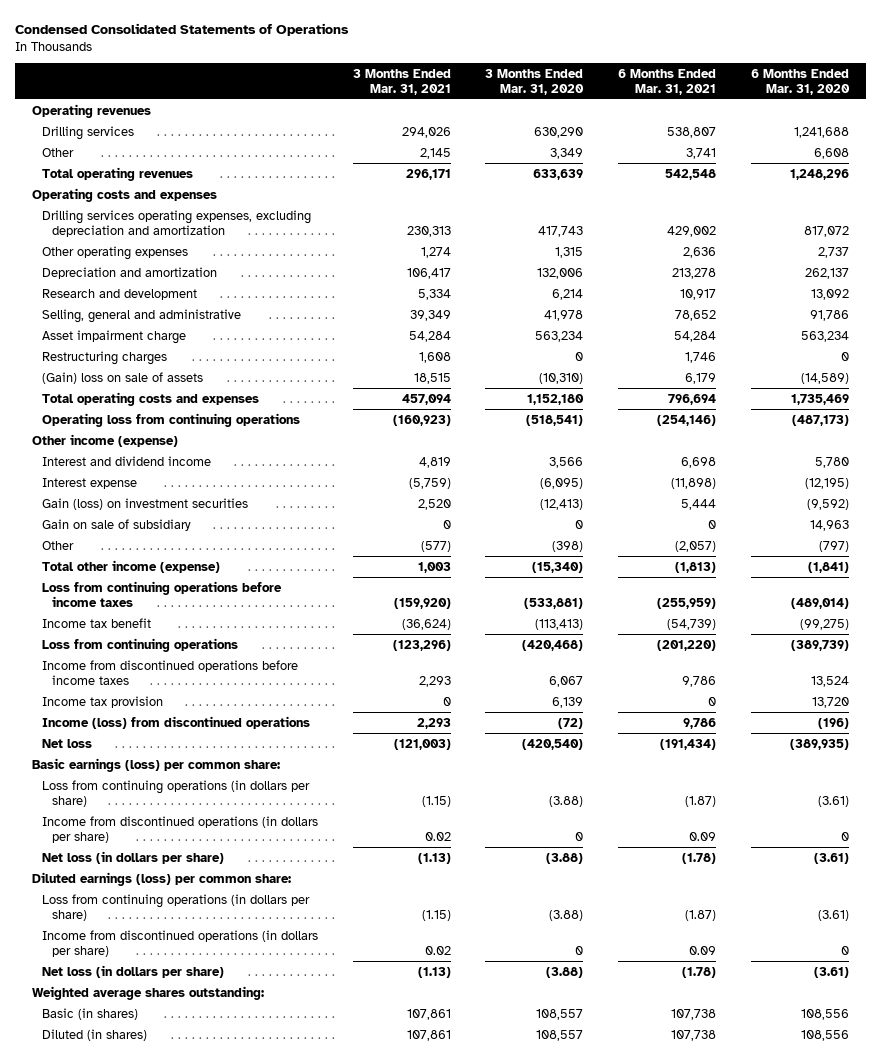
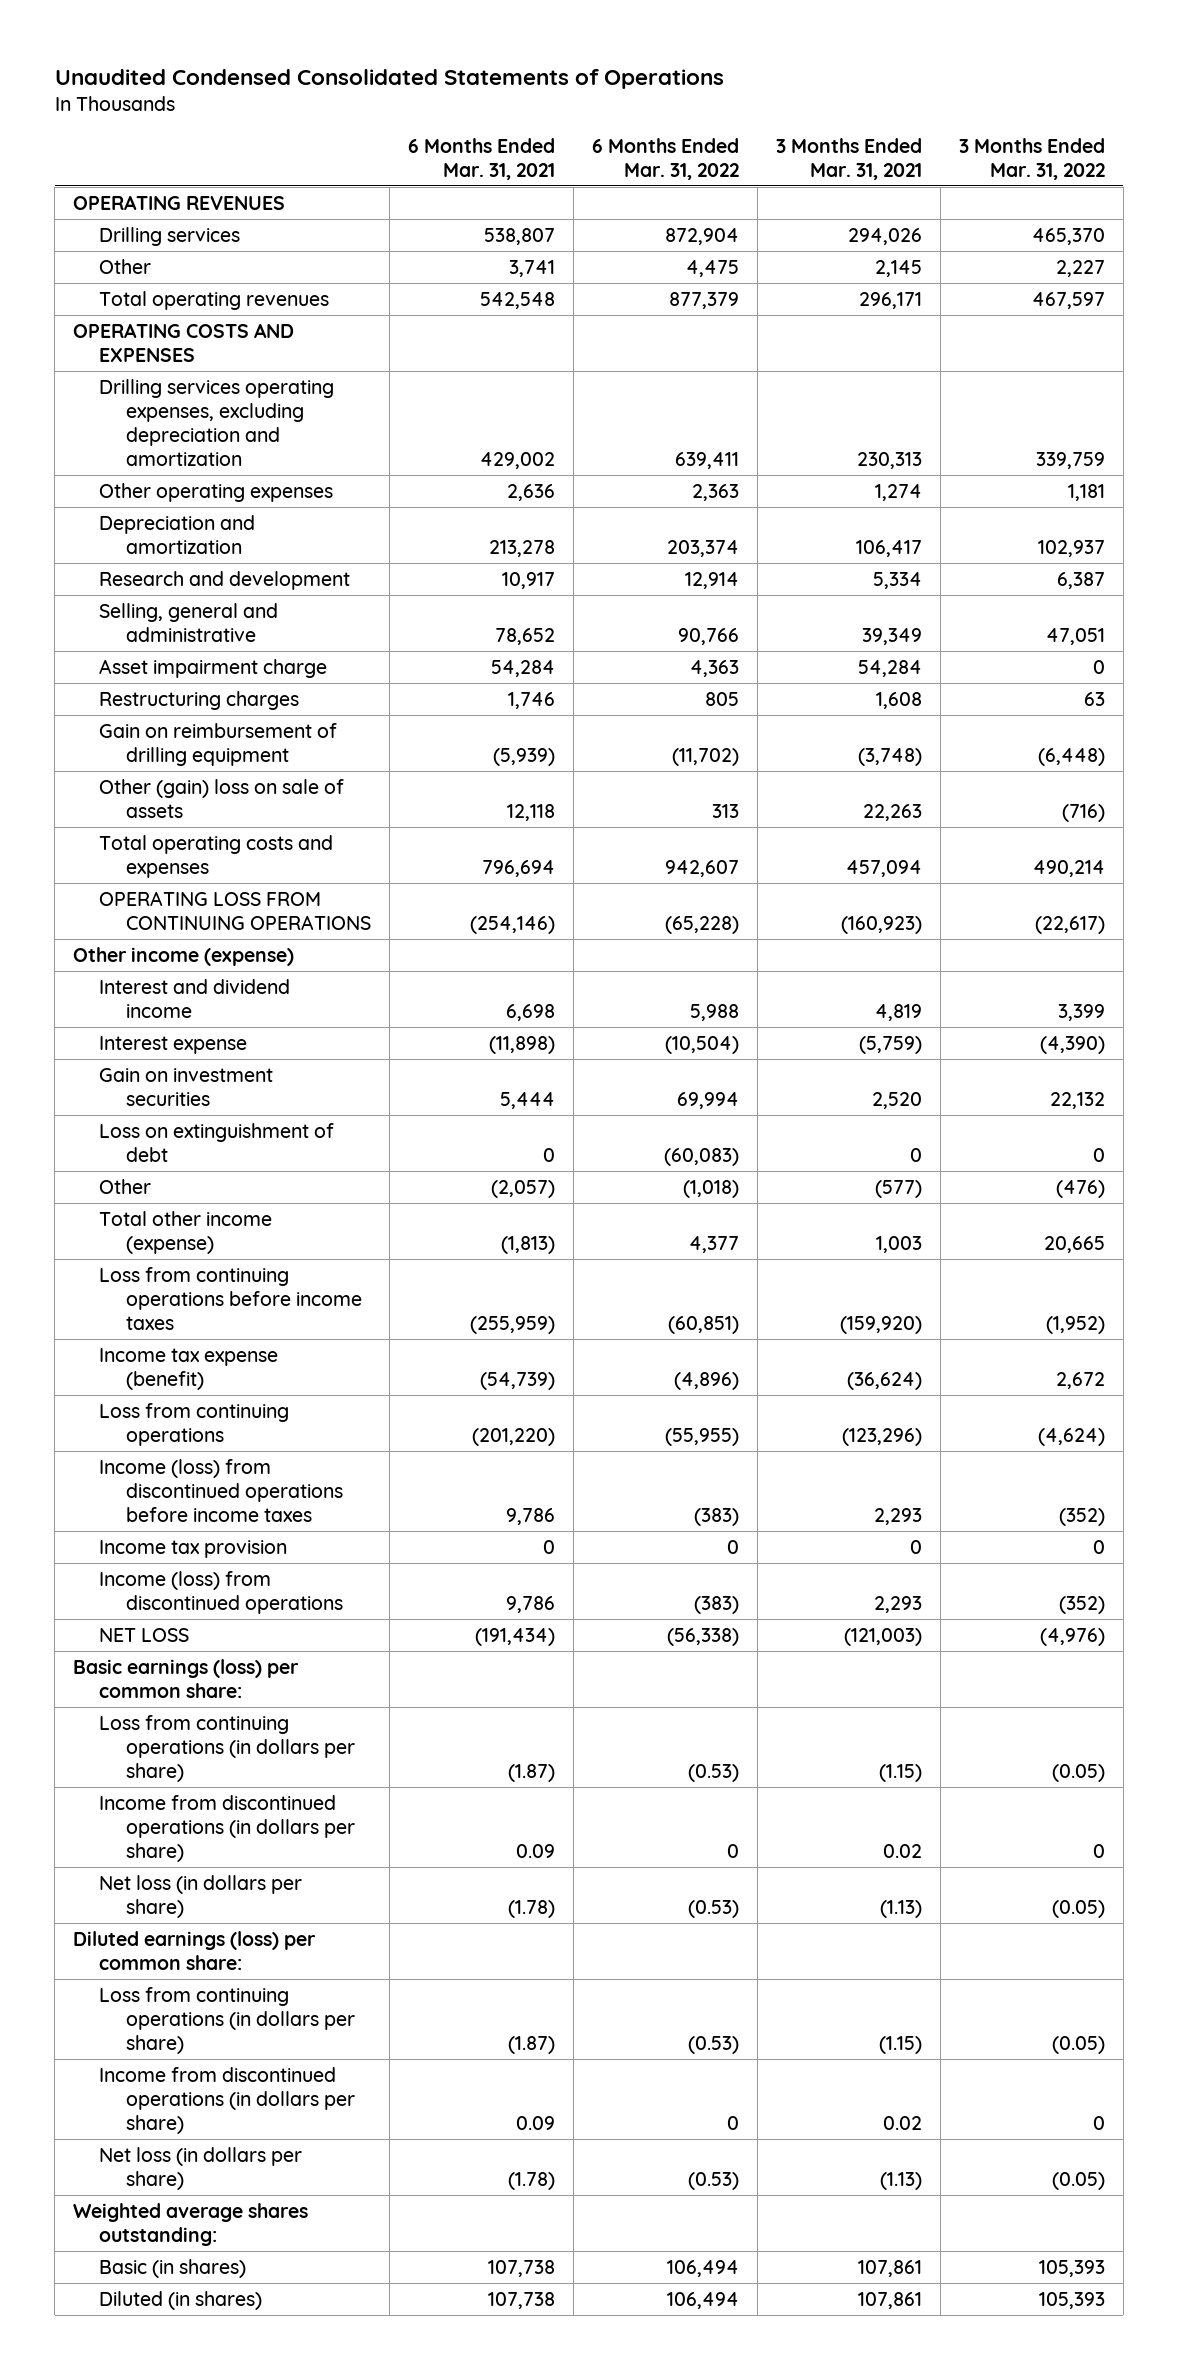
- Condensed Consolidated Statements of Operations
+ Unaudited Condensed Consolidated Statements of Operations
- | 3 Months Ended Mar. 31, 2021 | 3 Months Ended Mar. 31, 2020 | 6 Months Ended Mar. 31, 2021 | 6 Months Ended Mar. 31, 2020
+ | 6 Months Ended Mar. 31, 2021 | 6 Months Ended Mar. 31, 2022 | 3 Months Ended Mar. 31, 2021 | 3 Months Ended Mar. 31, 2022
- Operating revenues
+ OPERATING REVENUES
- Operating costs and expenses
+ OPERATING COSTS AND EXPENSES
- (Gain) loss on sale of assets | 18,515 | (10,310) | 6,179 | (14,589)
+ Gain on reimbursement of drilling equipment | (5,939) | (11,702) | (3,748) | (6,448)
+ Other (gain) loss on sale of assets | 12,118 | 313 | 22,263 | (716)
- Operating loss from continuing operations | (160,923) | (518,541) | (254,146) | (487,173)
+ OPERATING LOSS FROM CONTINUING OPERATIONS | (254,146) | (65,228) | (160,923) | (22,617)
- Gain (loss) on investment securities | 2,520 | (12,413) | 5,444 | (9,592)
- Gain on sale of subsidiary | 0 | 0 | 0 | 14,963
+ Gain on investment securities | 5,444 | 69,994 | 2,520 | 22,132
+ Loss on extinguishment of debt | 0 | (60,083) | 0 | 0
- Income tax benefit | (36,624) | (113,413) | (54,739) | (99,275)
+ Income tax expense (benefit) | (54,739) | (4,896) | (36,624) | 2,672
- Income from discontinued operations before income taxes | 2,293 | 6,067 | 9,786 | 13,524
+ Income (loss) from discontinued operations before income taxes | 9,786 | (383) | 2,293 | (352)
- Net loss | (121,003) | (420,540) | (191,434) | (389,935)
+ NET LOSS | (191,434) | (56,338) | (121,003) | (4,976)

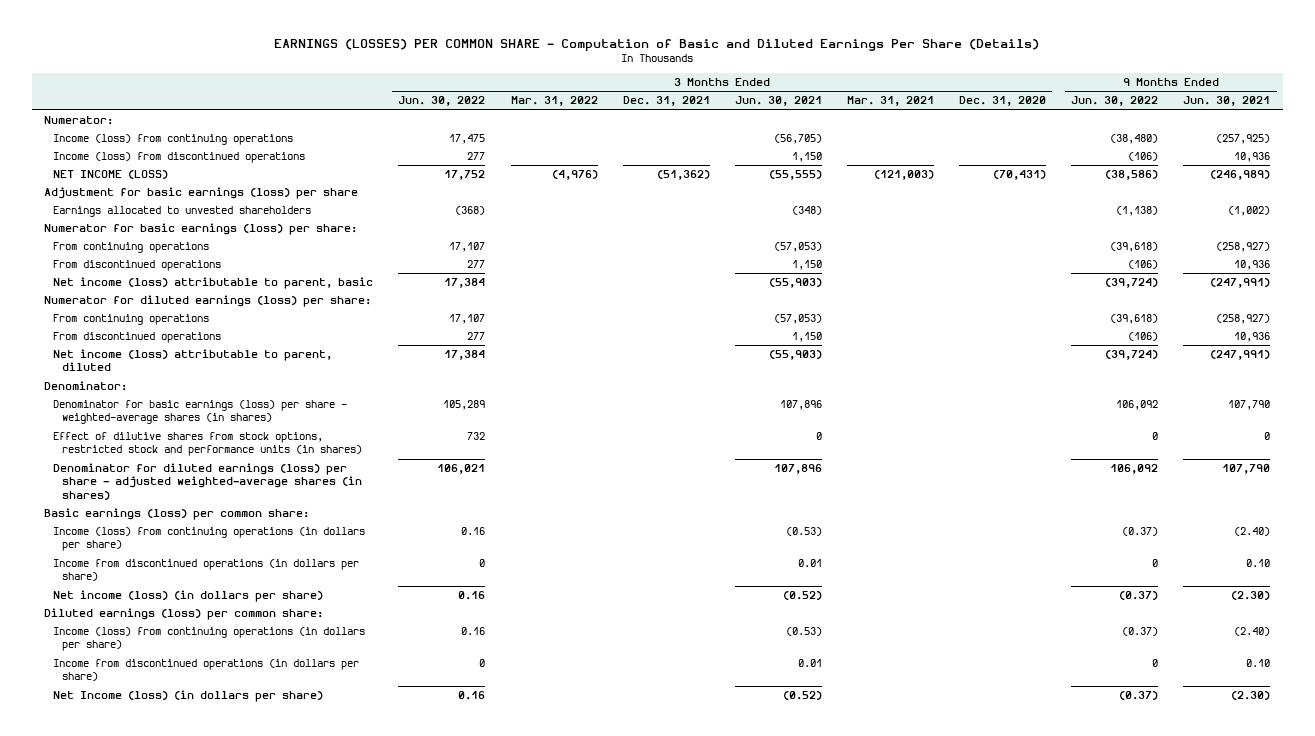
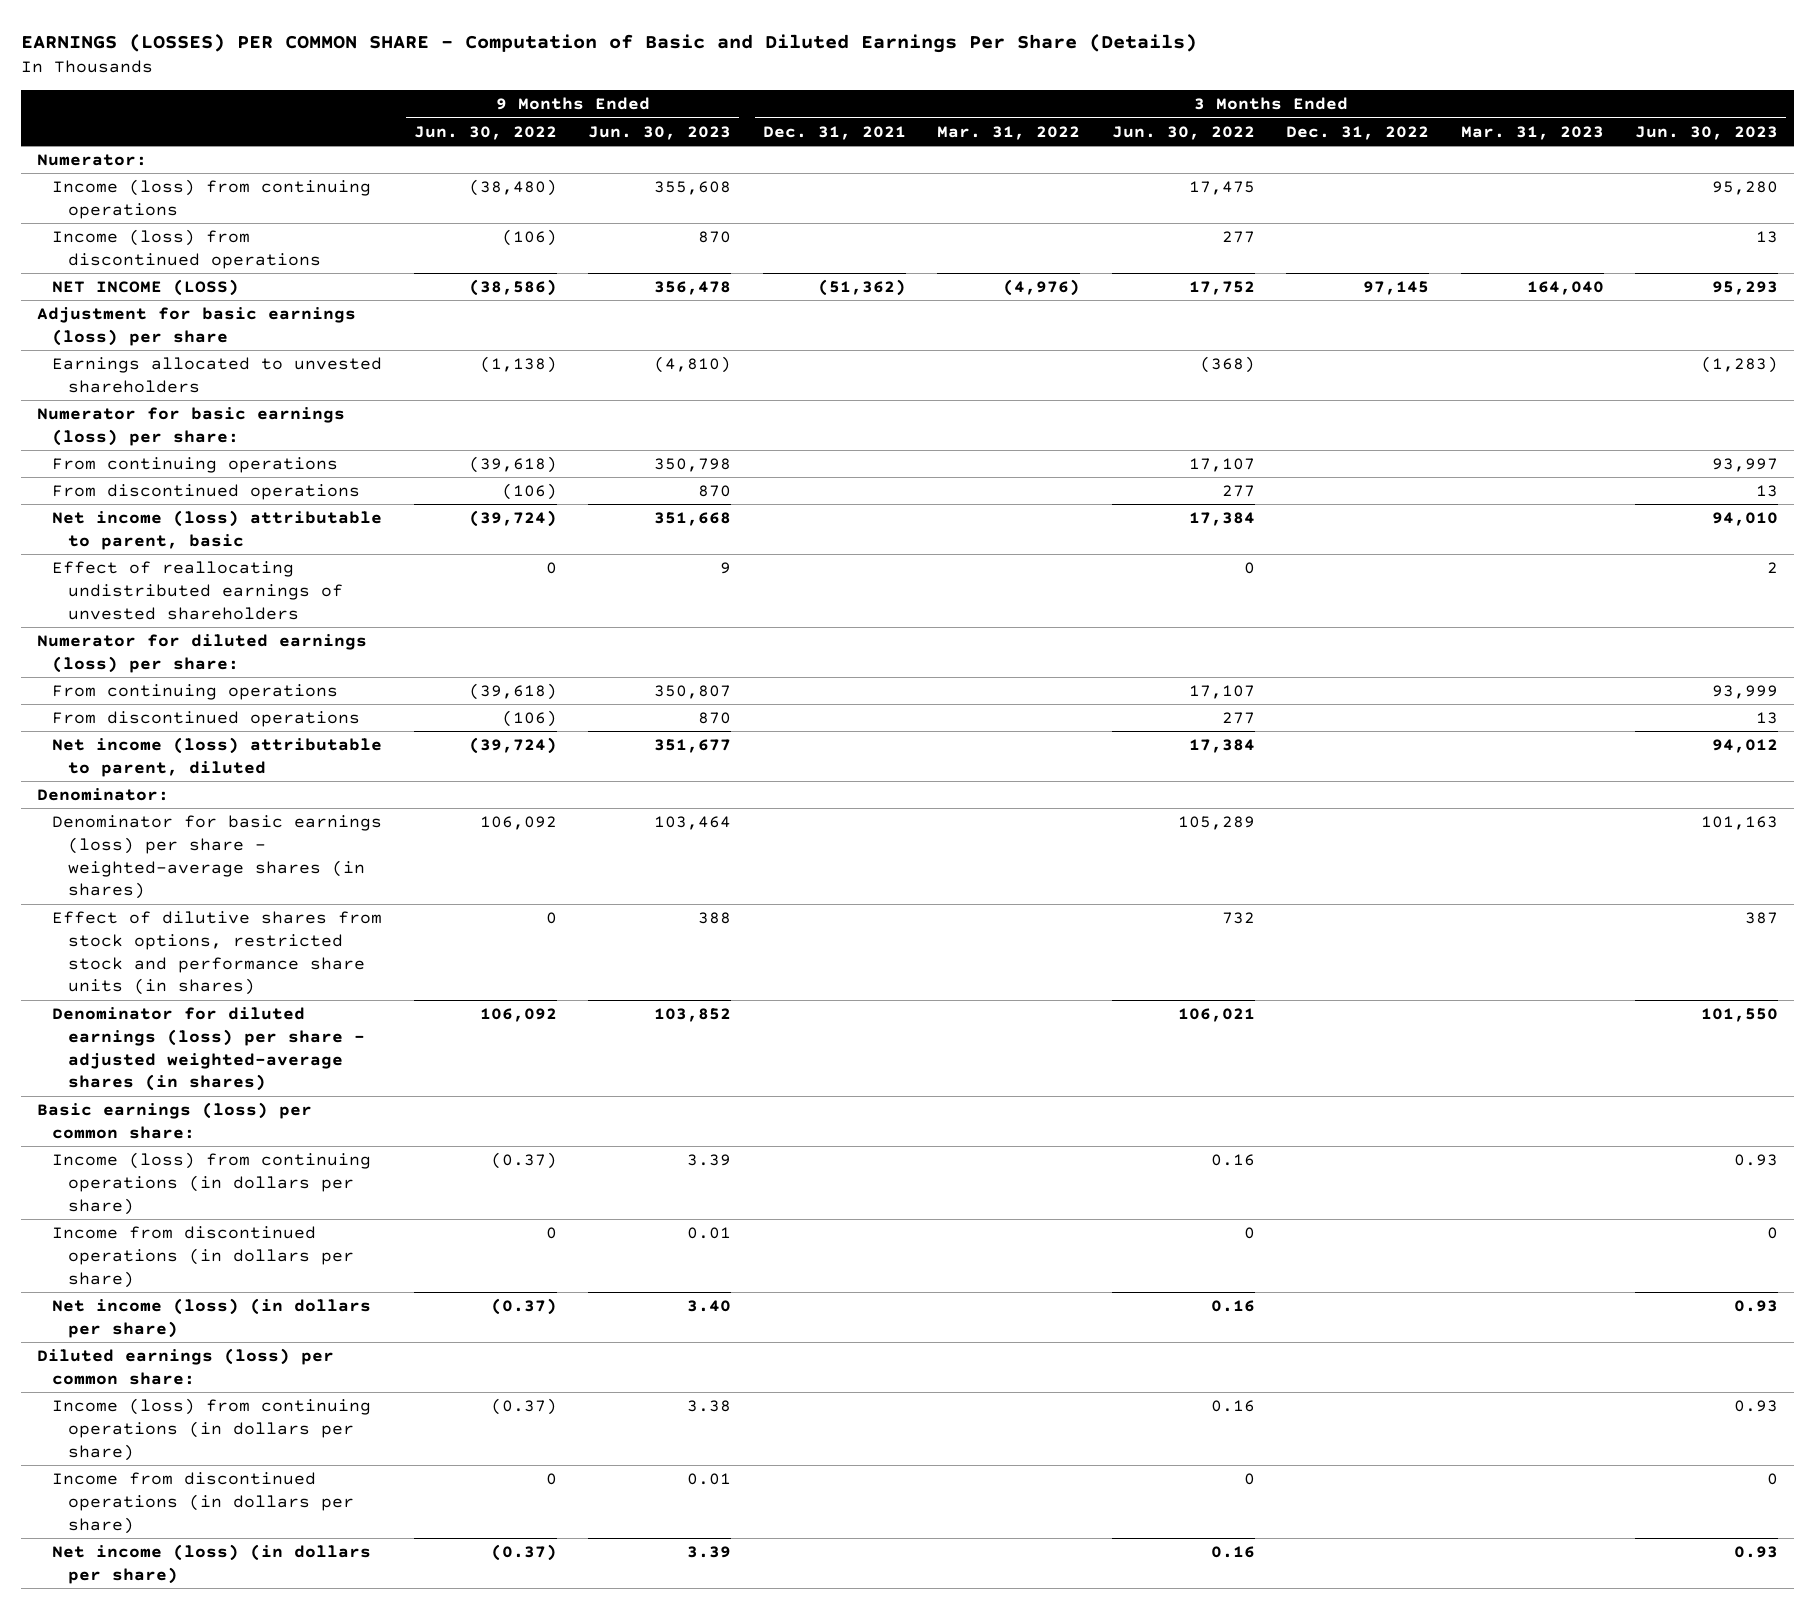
- | 3 Months Ended Jun. 30, 2022 | 3 Months Ended Mar. 31, 2022 | 3 Months Ended Dec. 31, 2021 | 3 Months Ended Jun. 30, 2021 | 3 Months Ended Mar. 31, 2021 | 3 Months Ended Dec. 31, 2020 | 9 Months Ended Jun. 30, 2022 | 9 Months Ended Jun. 30, 2021
+ | 9 Months Ended Jun. 30, 2022 | 9 Months Ended Jun. 30, 2023 | 3 Months Ended Dec. 31, 2021 | 3 Months Ended Mar. 31, 2022 | 3 Months Ended Jun. 30, 2022 | 3 Months Ended Dec. 31, 2022 | 3 Months Ended Mar. 31, 2023 | 3 Months Ended Jun. 30, 2023
+ Effect of reallocating undistributed earnings of unvested shareholders | 0 | 9 | | | 0 | | | 2
- Effect of dilutive shares from stock options, restricted stock and performance units (in shares) | 732 | | | 0 | | | 0 | 0
+ Effect of dilutive shares from stock options, restricted stock and performance share units (in shares) | 0 | 388 | | | 732 | | | 387
- Net Income (loss) (in dollars per share) | 0.16 | | | (0.52) | | | (0.37) | (2.30)
+ Net income (loss) (in dollars per share) | (0.37) | 3.39 | | | 0.16 | | | 0.93

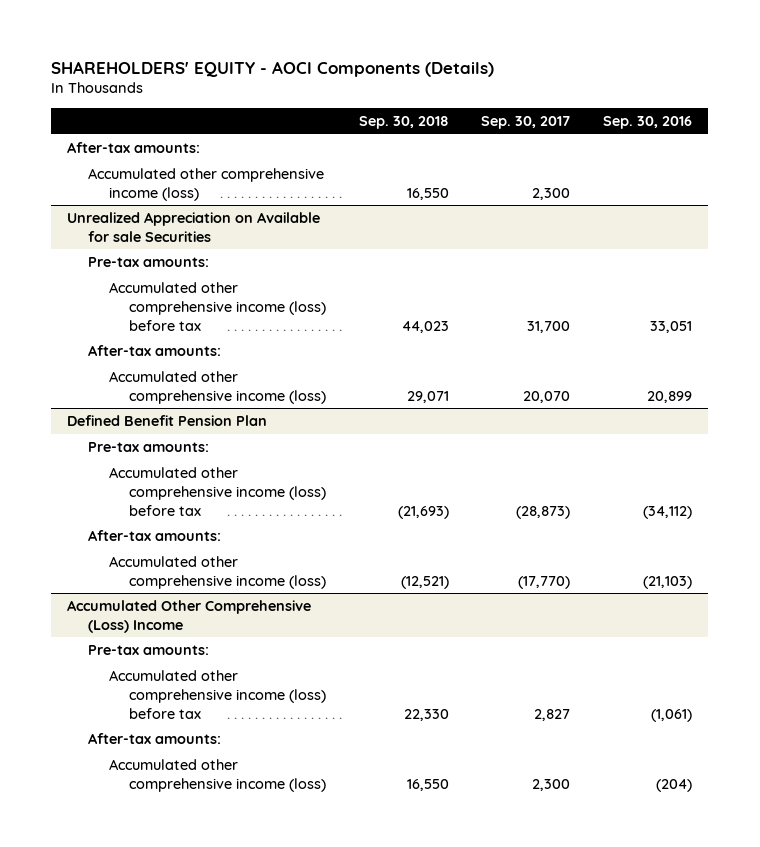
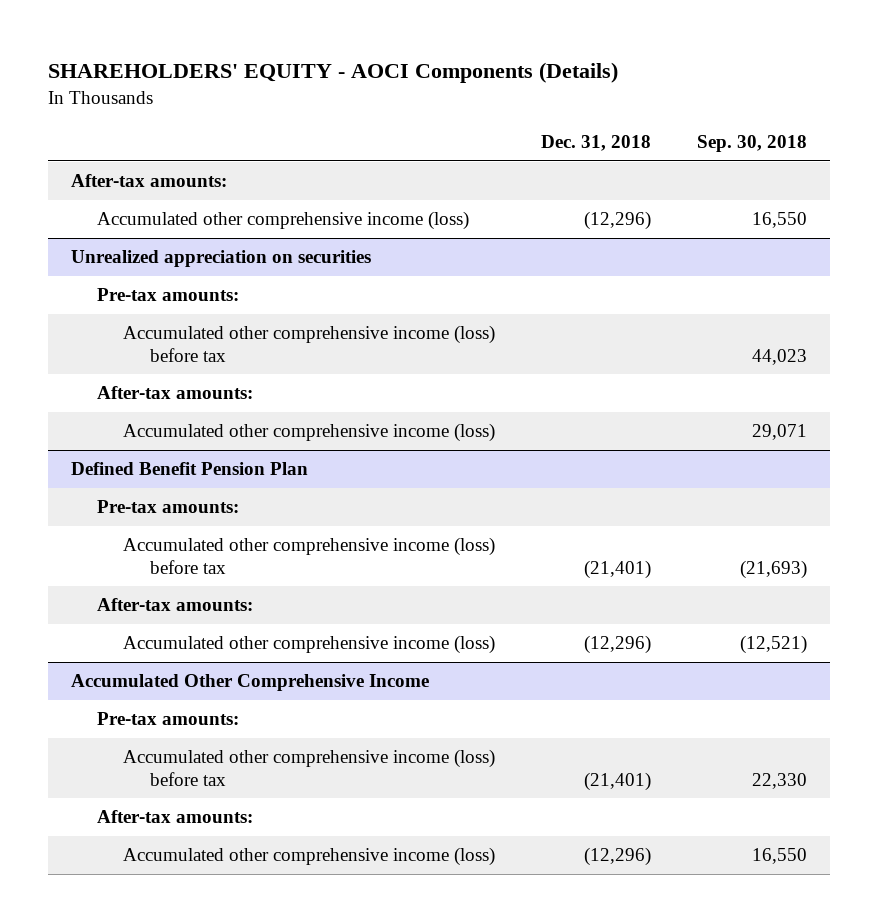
- | Sep. 30, 2018 | Sep. 30, 2017 | Sep. 30, 2016
+ | Dec. 31, 2018 | Sep. 30, 2018
- Unrealized Appreciation on Available for sale Securities
+ Unrealized appreciation on securities
- Accumulated Other Comprehensive (Loss) Income
+ Accumulated Other Comprehensive Income

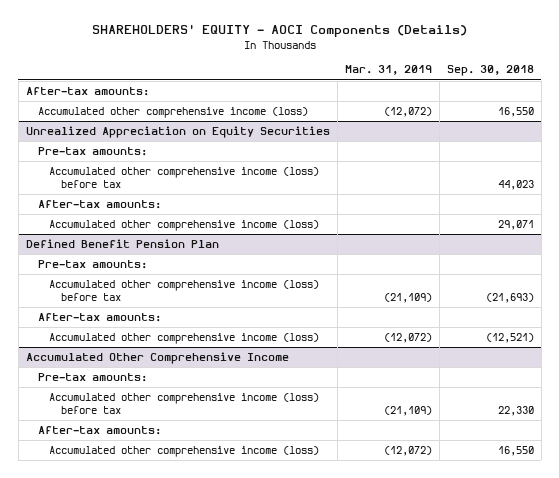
- | Dec. 31, 2018 | Sep. 30, 2018
+ | Mar. 31, 2019 | Sep. 30, 2018
- Unrealized appreciation on securities
+ Unrealized Appreciation on Equity Securities

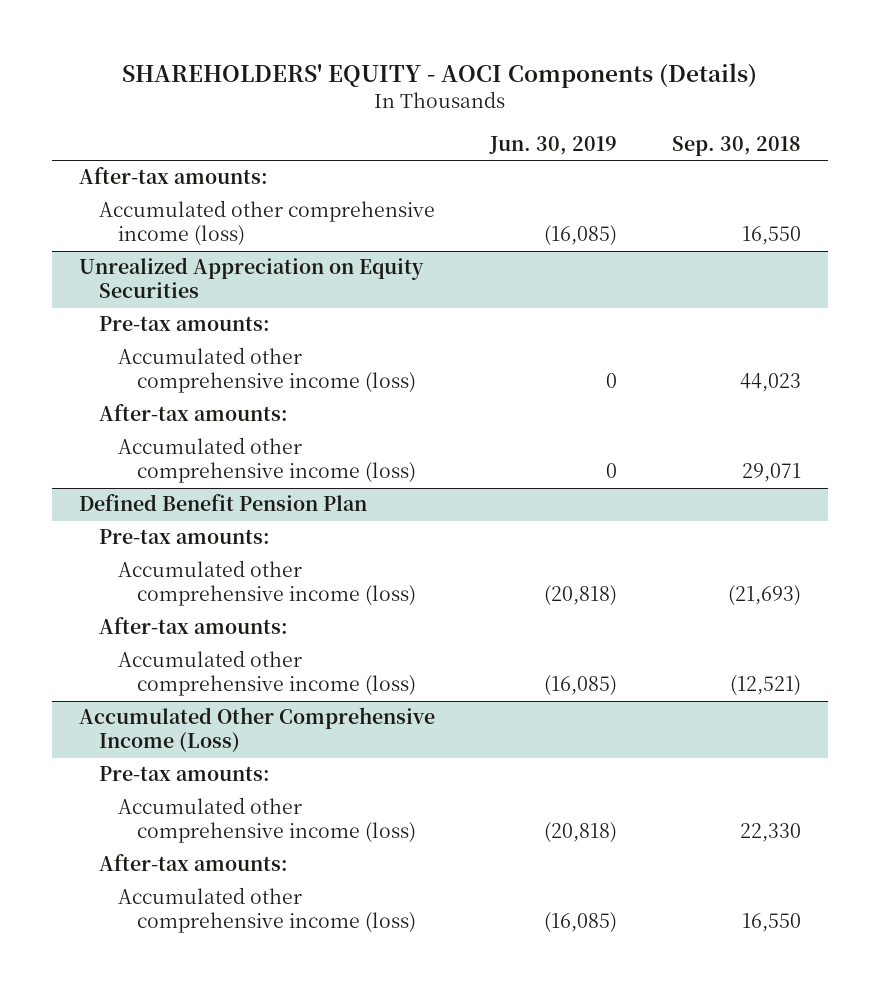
- | Mar. 31, 2019 | Sep. 30, 2018
+ | Jun. 30, 2019 | Sep. 30, 2018
@ Unrealized Appreciation on Equity Securities
- Accumulated other comprehensive income (loss) before tax | | 44,023
+ Accumulated other comprehensive income (loss) | 0 | 44,023
@ Defined Benefit Pension Plan
- Accumulated other comprehensive income (loss) before tax | (21,109) | (21,693)
+ Accumulated other comprehensive income (loss) | (20,818) | (21,693)
- Accumulated Other Comprehensive Income
+ Accumulated Other Comprehensive Income (Loss)
- Accumulated other comprehensive income (loss) before tax | (21,109) | 22,330
+ Accumulated other comprehensive income (loss) | (20,818) | 22,330

